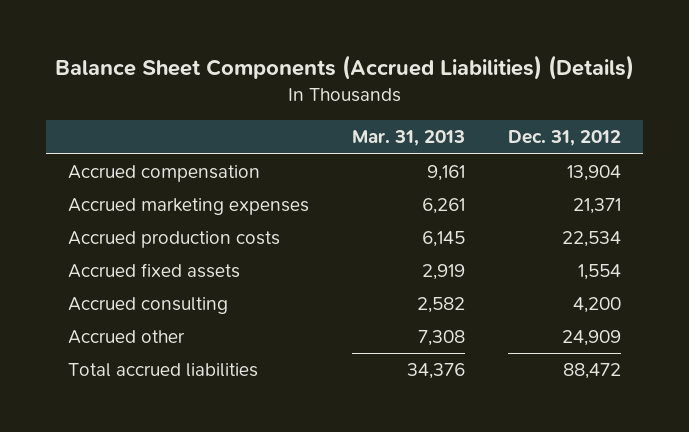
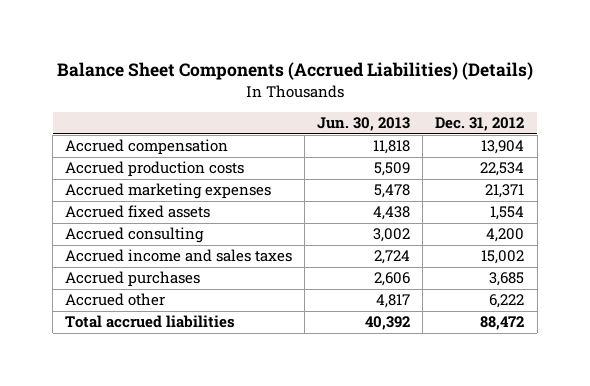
- | Mar. 31, 2013 | Dec. 31, 2012
+ | Jun. 30, 2013 | Dec. 31, 2012
moved down: Accrued marketing expenses | 5,478 | 21,371
- Accrued other | 7,308 | 24,909
+ Accrued income and sales taxes | 2,724 | 15,002
+ Accrued purchases | 2,606 | 3,685
+ Accrued other | 4,817 | 6,222

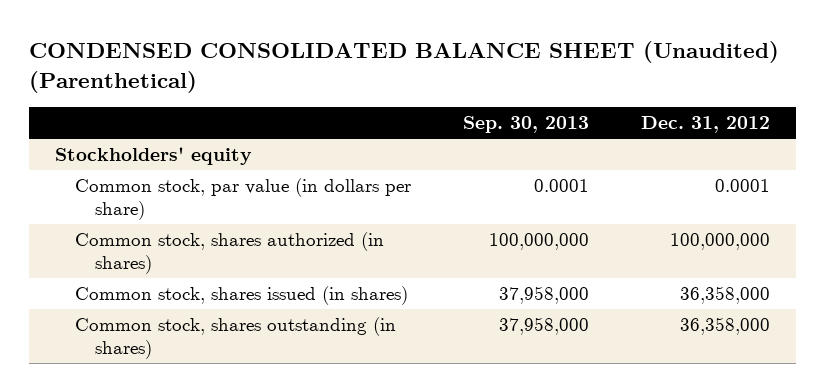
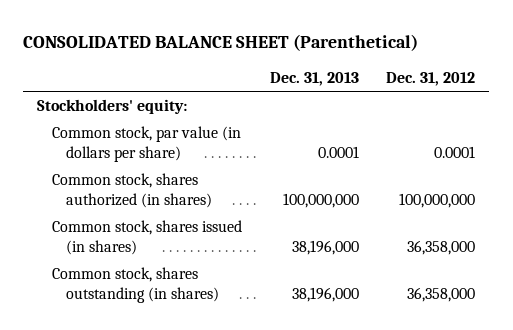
- CONDENSED CONSOLIDATED BALANCE SHEET (Unaudited) (Parenthetical)
+ CONSOLIDATED BALANCE SHEET (Parenthetical)
- | Sep. 30, 2013 | Dec. 31, 2012
+ | Dec. 31, 2013 | Dec. 31, 2012
- Stockholders' equity
+ Stockholders' equity:

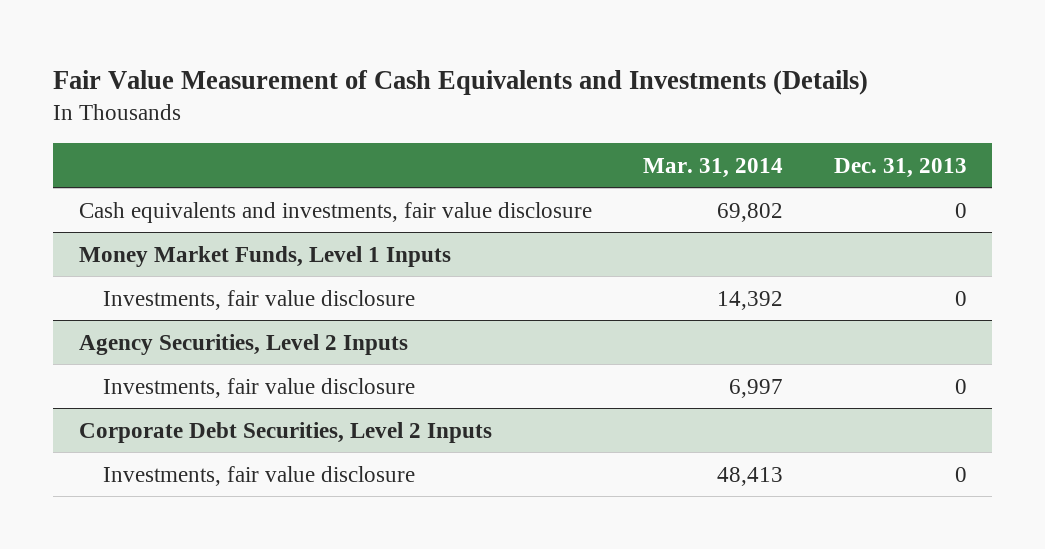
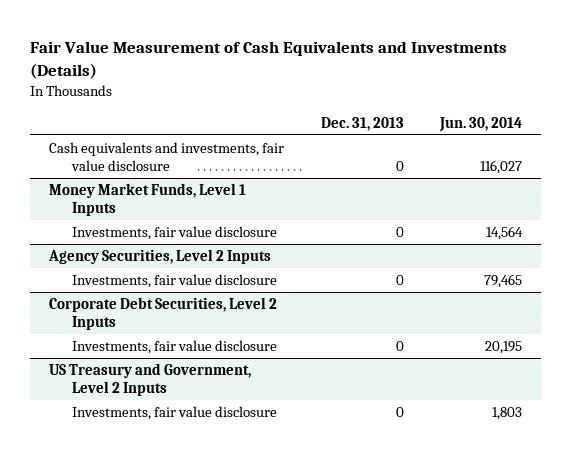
- | Mar. 31, 2014 | Dec. 31, 2013
+ | Dec. 31, 2013 | Jun. 30, 2014
+ US Treasury and Government, Level 2 Inputs
+ Investments, fair value disclosure | 0 | 1,803

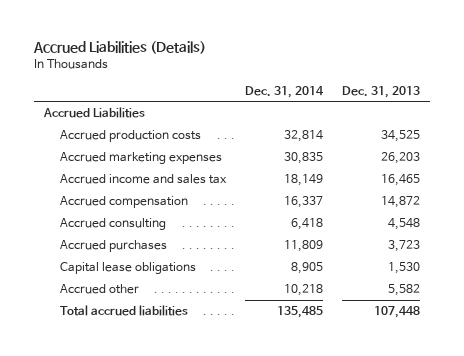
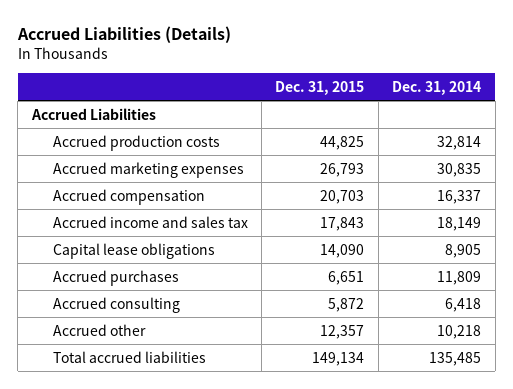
- | Dec. 31, 2014 | Dec. 31, 2013
+ | Dec. 31, 2015 | Dec. 31, 2014
moved down: Accrued income and sales tax | 17,843 | 18,149
moved down: Accrued purchases | 6,651 | 11,809
moved down: Accrued consulting | 5,872 | 6,418

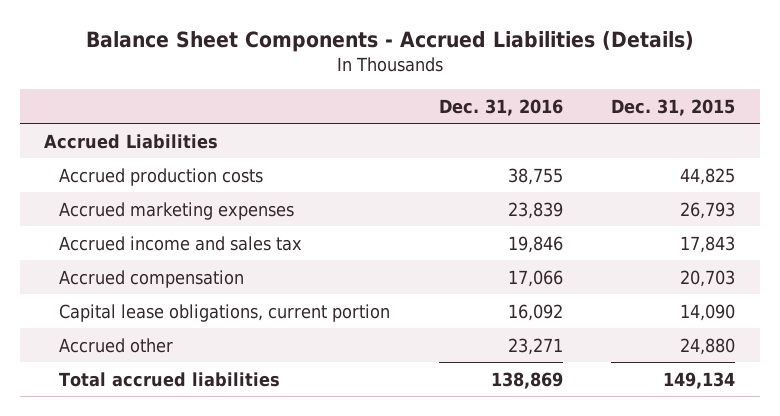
- Accrued Liabilities (Details)
+ Balance Sheet Components - Accrued Liabilities (Details)
- | Dec. 31, 2015 | Dec. 31, 2014
+ | Dec. 31, 2016 | Dec. 31, 2015
- Capital lease obligations | 14,090 | 8,905
- Accrued purchases | 6,651 | 11,809
- Accrued consulting | 5,872 | 6,418
- Accrued other | 12,357 | 10,218
moved down: Accrued compensation | 17,066 | 20,703
+ Capital lease obligations, current portion | 16,092 | 14,090
+ Accrued other | 23,271 | 24,880

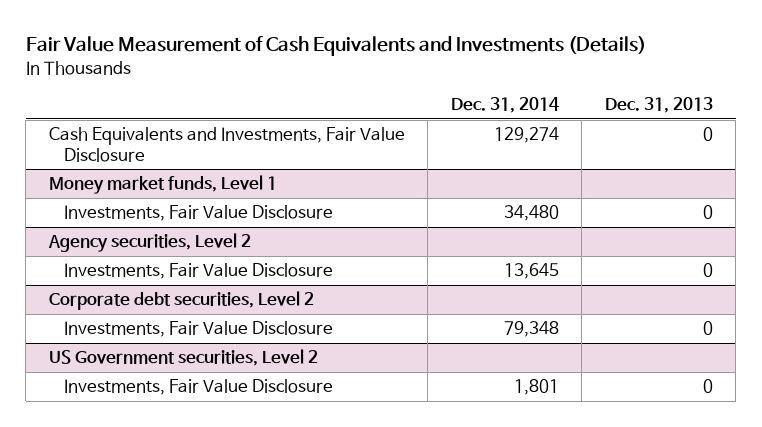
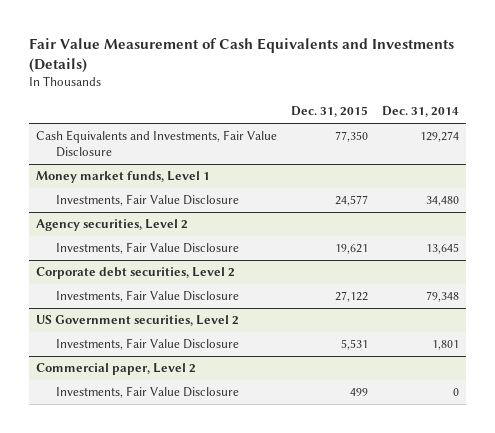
- | Dec. 31, 2014 | Dec. 31, 2013
+ | Dec. 31, 2015 | Dec. 31, 2014
+ Commercial paper, Level 2
+ Investments, Fair Value Disclosure | 499 | 0

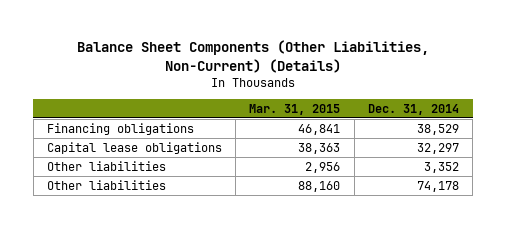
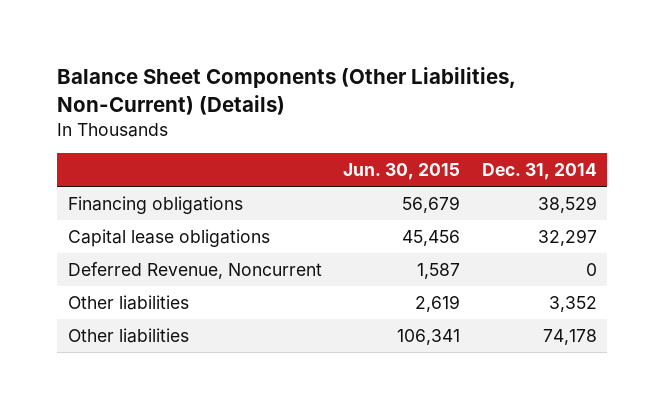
- | Mar. 31, 2015 | Dec. 31, 2014
+ | Jun. 30, 2015 | Dec. 31, 2014
+ Deferred Revenue, Noncurrent | 1,587 | 0

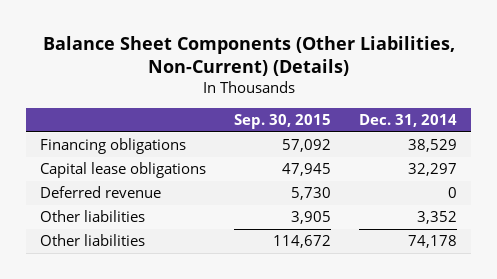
- | Jun. 30, 2015 | Dec. 31, 2014
+ | Sep. 30, 2015 | Dec. 31, 2014
- Deferred Revenue, Noncurrent | 1,587 | 0
+ Deferred revenue | 5,730 | 0

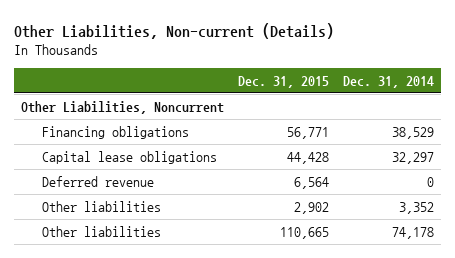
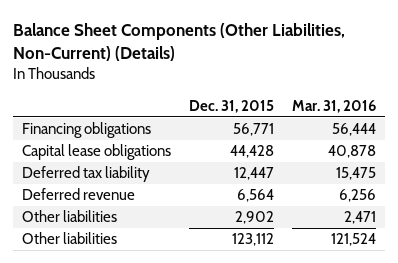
- Other Liabilities, Non-current (Details)
+ Balance Sheet Components (Other Liabilities, Non-Current) (Details)
- | Dec. 31, 2015 | Dec. 31, 2014
+ | Dec. 31, 2015 | Mar. 31, 2016
- Other Liabilities, Noncurrent
+ Deferred tax liability | 12,447 | 15,475
- Other liabilities | 110,665 | 74,178
+ Other liabilities | 123,112 | 121,524

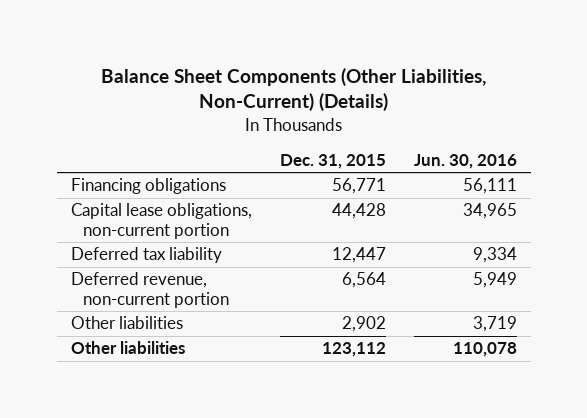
- | Dec. 31, 2015 | Mar. 31, 2016
+ | Dec. 31, 2015 | Jun. 30, 2016
- Capital lease obligations | 44,428 | 40,878
+ Capital lease obligations, non-current portion | 44,428 | 34,965
- Deferred revenue | 6,564 | 6,256
+ Deferred revenue, non-current portion | 6,564 | 5,949

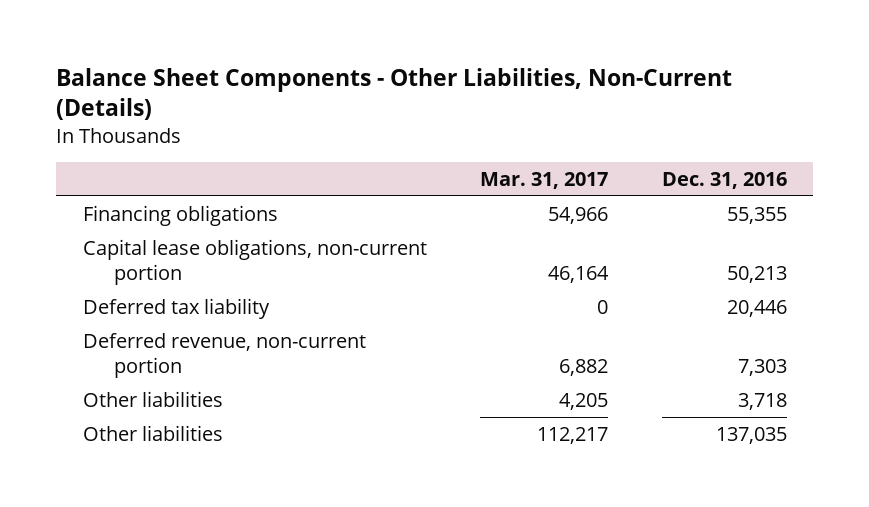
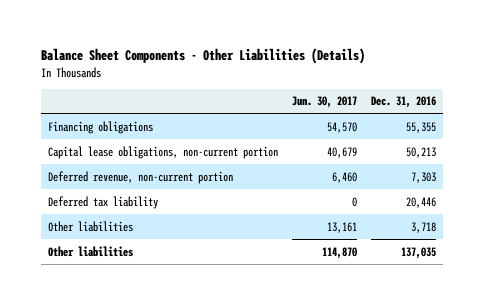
- Balance Sheet Components - Other Liabilities, Non-Current (Details)
+ Balance Sheet Components - Other Liabilities (Details)
- | Mar. 31, 2017 | Dec. 31, 2016
+ | Jun. 30, 2017 | Dec. 31, 2016
moved down: Deferred tax liability | 0 | 20,446

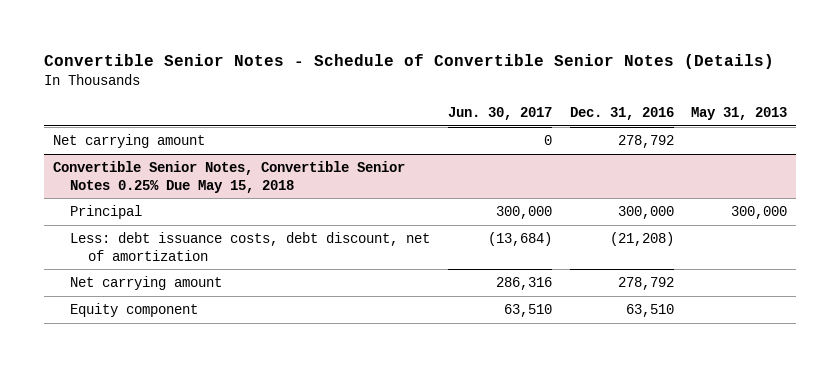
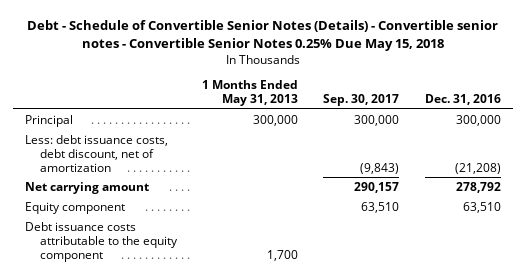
- Convertible Senior Notes - Schedule of Convertible Senior Notes (Details)
+ Debt - Schedule of Convertible Senior Notes (Details) - Convertible senior notes - Convertible Senior Notes 0.25% Due May 15, 2018
- | Jun. 30, 2017 | Dec. 31, 2016 | May 31, 2013
+ | 1 Months Ended May 31, 2013 | Sep. 30, 2017 | Dec. 31, 2016
- Net carrying amount | 0 | 278,792 |
- Convertible Senior Notes, Convertible Senior Notes 0.25% Due May 15, 2018
+ Debt issuance costs attributable to the equity component | 1,700 | |

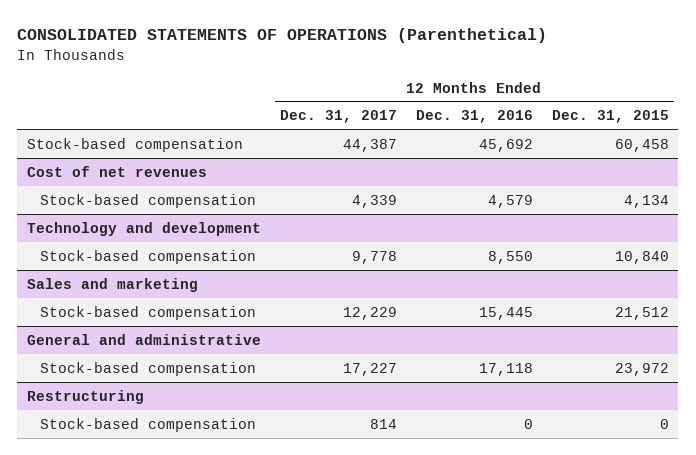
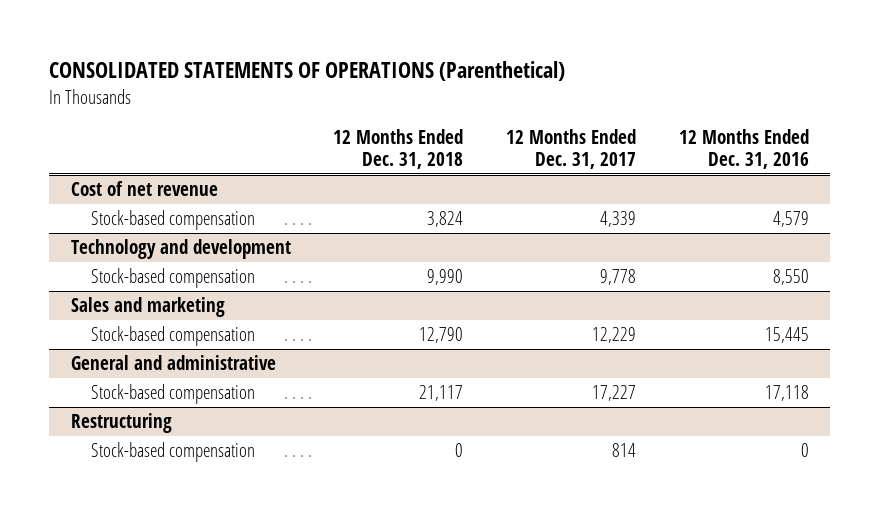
- | 12 Months Ended Dec. 31, 2017 | 12 Months Ended Dec. 31, 2016 | 12 Months Ended Dec. 31, 2015
+ | 12 Months Ended Dec. 31, 2018 | 12 Months Ended Dec. 31, 2017 | 12 Months Ended Dec. 31, 2016
- Stock-based compensation | 44,387 | 45,692 | 60,458
- Cost of net revenues
+ Cost of net revenue

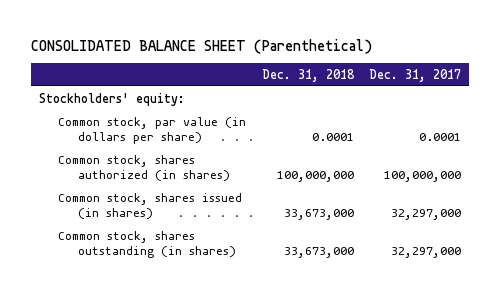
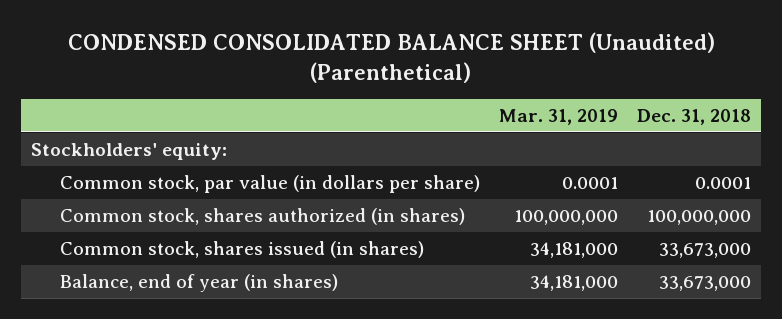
- CONSOLIDATED BALANCE SHEET (Parenthetical)
+ CONDENSED CONSOLIDATED BALANCE SHEET (Unaudited) (Parenthetical)
- | Dec. 31, 2018 | Dec. 31, 2017
+ | Mar. 31, 2019 | Dec. 31, 2018
- Common stock, shares outstanding (in shares) | 33,673,000 | 32,297,000
+ Balance, end of year (in shares) | 34,181,000 | 33,673,000

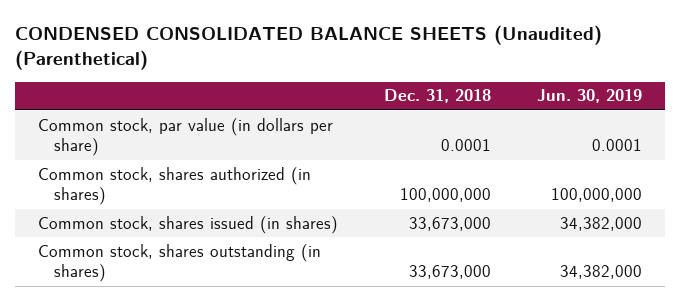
- CONDENSED CONSOLIDATED BALANCE SHEET (Unaudited) (Parenthetical)
+ CONDENSED CONSOLIDATED BALANCE SHEETS (Unaudited) (Parenthetical)
- | Mar. 31, 2019 | Dec. 31, 2018
+ | Dec. 31, 2018 | Jun. 30, 2019
- Stockholders' equity:
- Balance, end of year (in shares) | 34,181,000 | 33,673,000
+ Common stock, shares outstanding (in shares) | 33,673,000 | 34,382,000

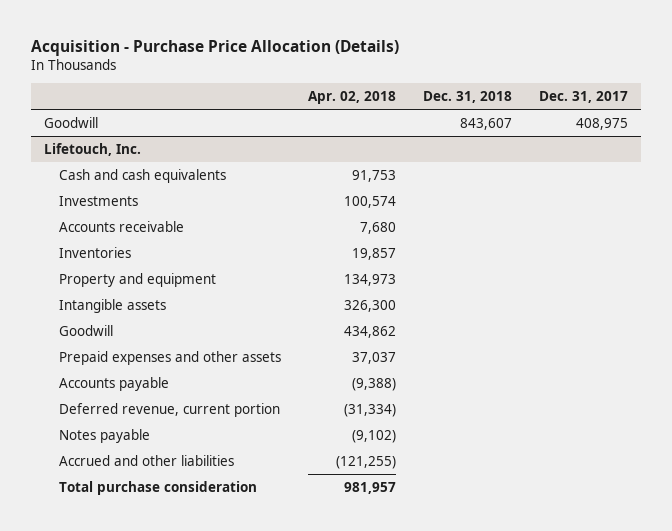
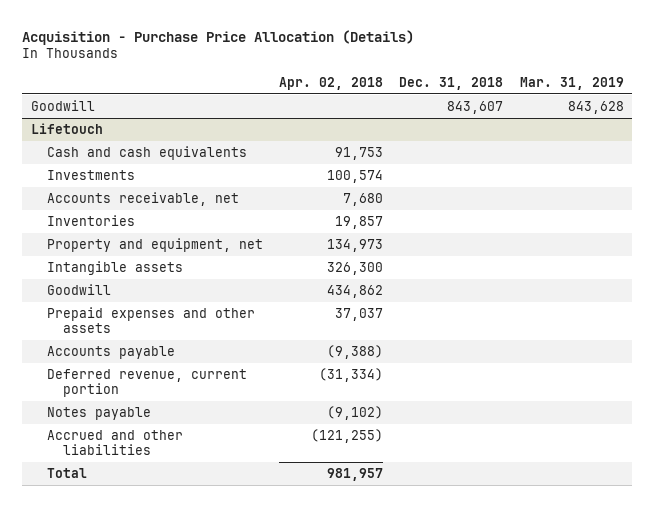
- | Apr. 02, 2018 | Dec. 31, 2018 | Dec. 31, 2017
+ | Apr. 02, 2018 | Dec. 31, 2018 | Mar. 31, 2019
- Lifetouch, Inc.
+ Lifetouch
- Accounts receivable | 7,680 | |
+ Accounts receivable, net | 7,680 | |
- Property and equipment | 134,973 | |
+ Property and equipment, net | 134,973 | |
- Total purchase consideration | 981,957 | |
+ Total | 981,957 | |

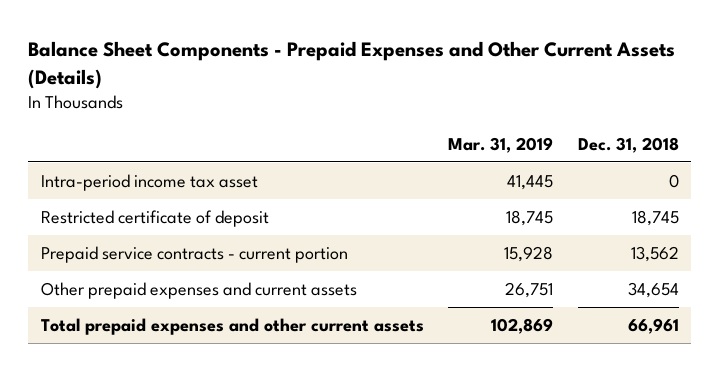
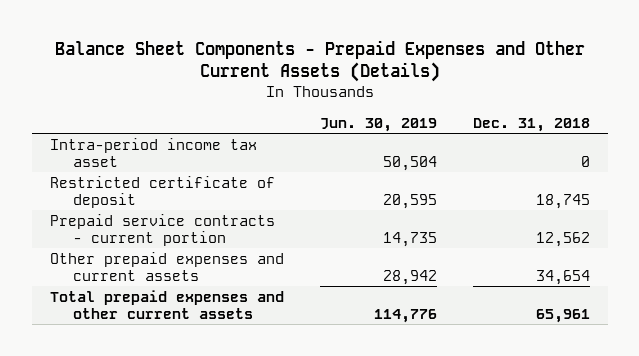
- | Mar. 31, 2019 | Dec. 31, 2018
+ | Jun. 30, 2019 | Dec. 31, 2018
- Prepaid service contracts - current portion | 15,928 | 13,562
+ Prepaid service contracts - current portion | 14,735 | 12,562
- Total prepaid expenses and other current assets | 102,869 | 66,961
+ Total prepaid expenses and other current assets | 114,776 | 65,961

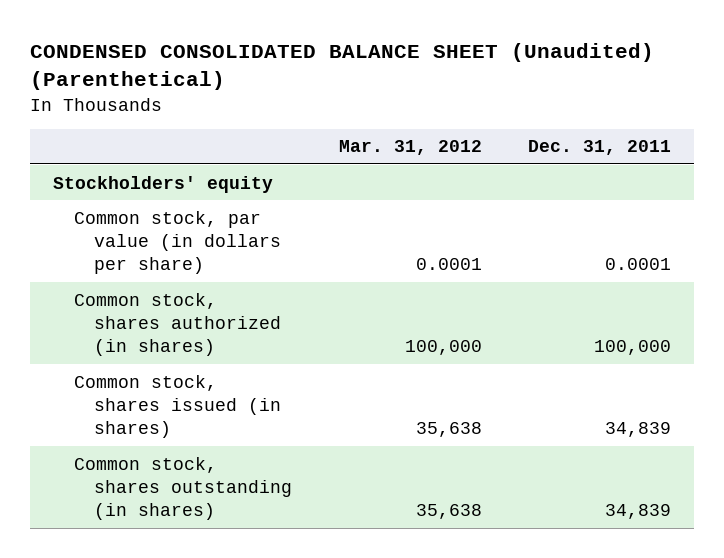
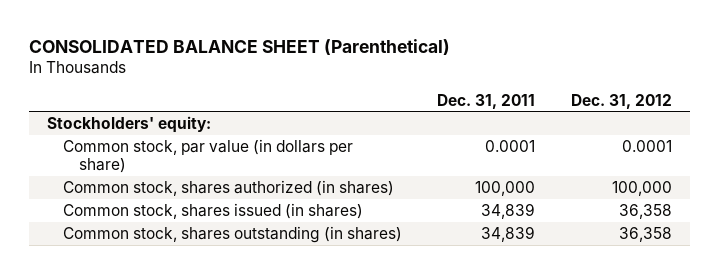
- CONDENSED CONSOLIDATED BALANCE SHEET (Unaudited) (Parenthetical)
+ CONSOLIDATED BALANCE SHEET (Parenthetical)
- | Mar. 31, 2012 | Dec. 31, 2011
+ | Dec. 31, 2011 | Dec. 31, 2012
- Stockholders' equity
+ Stockholders' equity:

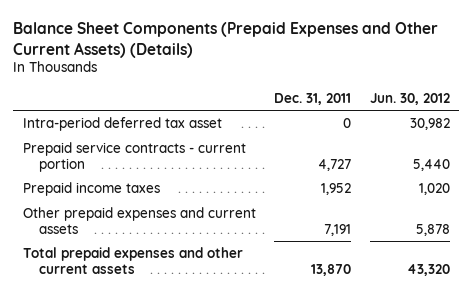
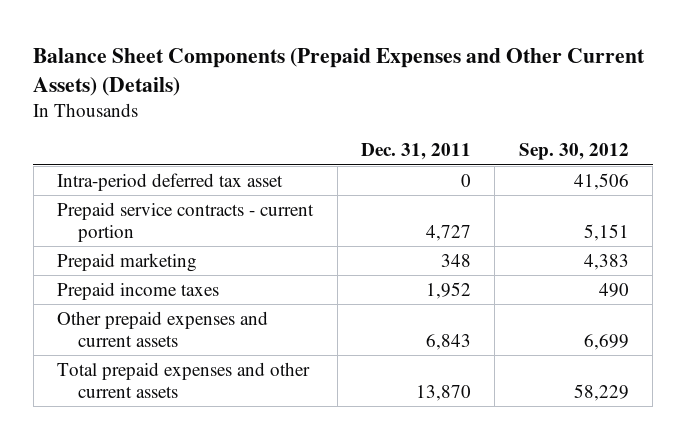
- | Dec. 31, 2011 | Jun. 30, 2012
+ | Dec. 31, 2011 | Sep. 30, 2012
+ Prepaid marketing | 348 | 4,383
- Other prepaid expenses and current assets | 7,191 | 5,878
+ Other prepaid expenses and current assets | 6,843 | 6,699

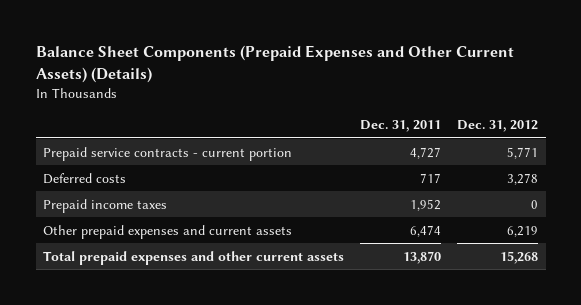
- | Dec. 31, 2011 | Sep. 30, 2012
+ | Dec. 31, 2011 | Dec. 31, 2012
- Intra-period deferred tax asset | 0 | 41,506
- Prepaid marketing | 348 | 4,383
+ Deferred costs | 717 | 3,278
- Other prepaid expenses and current assets | 6,843 | 6,699
+ Other prepaid expenses and current assets | 6,474 | 6,219

